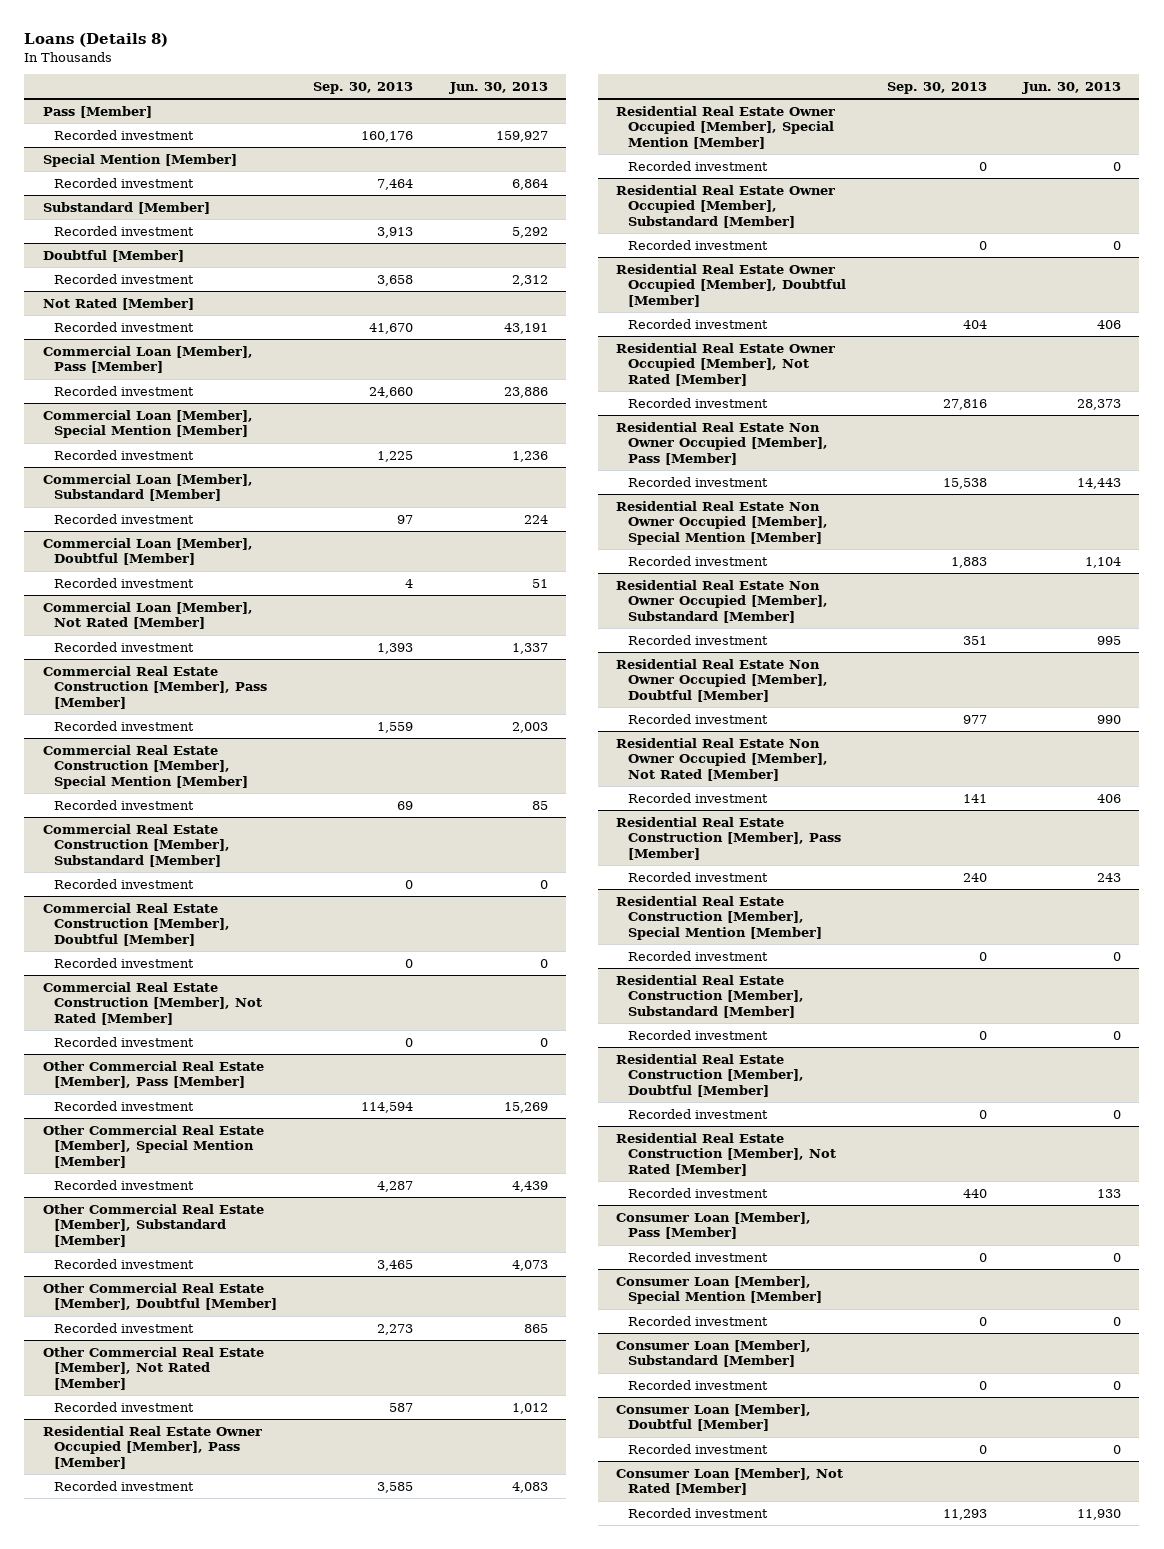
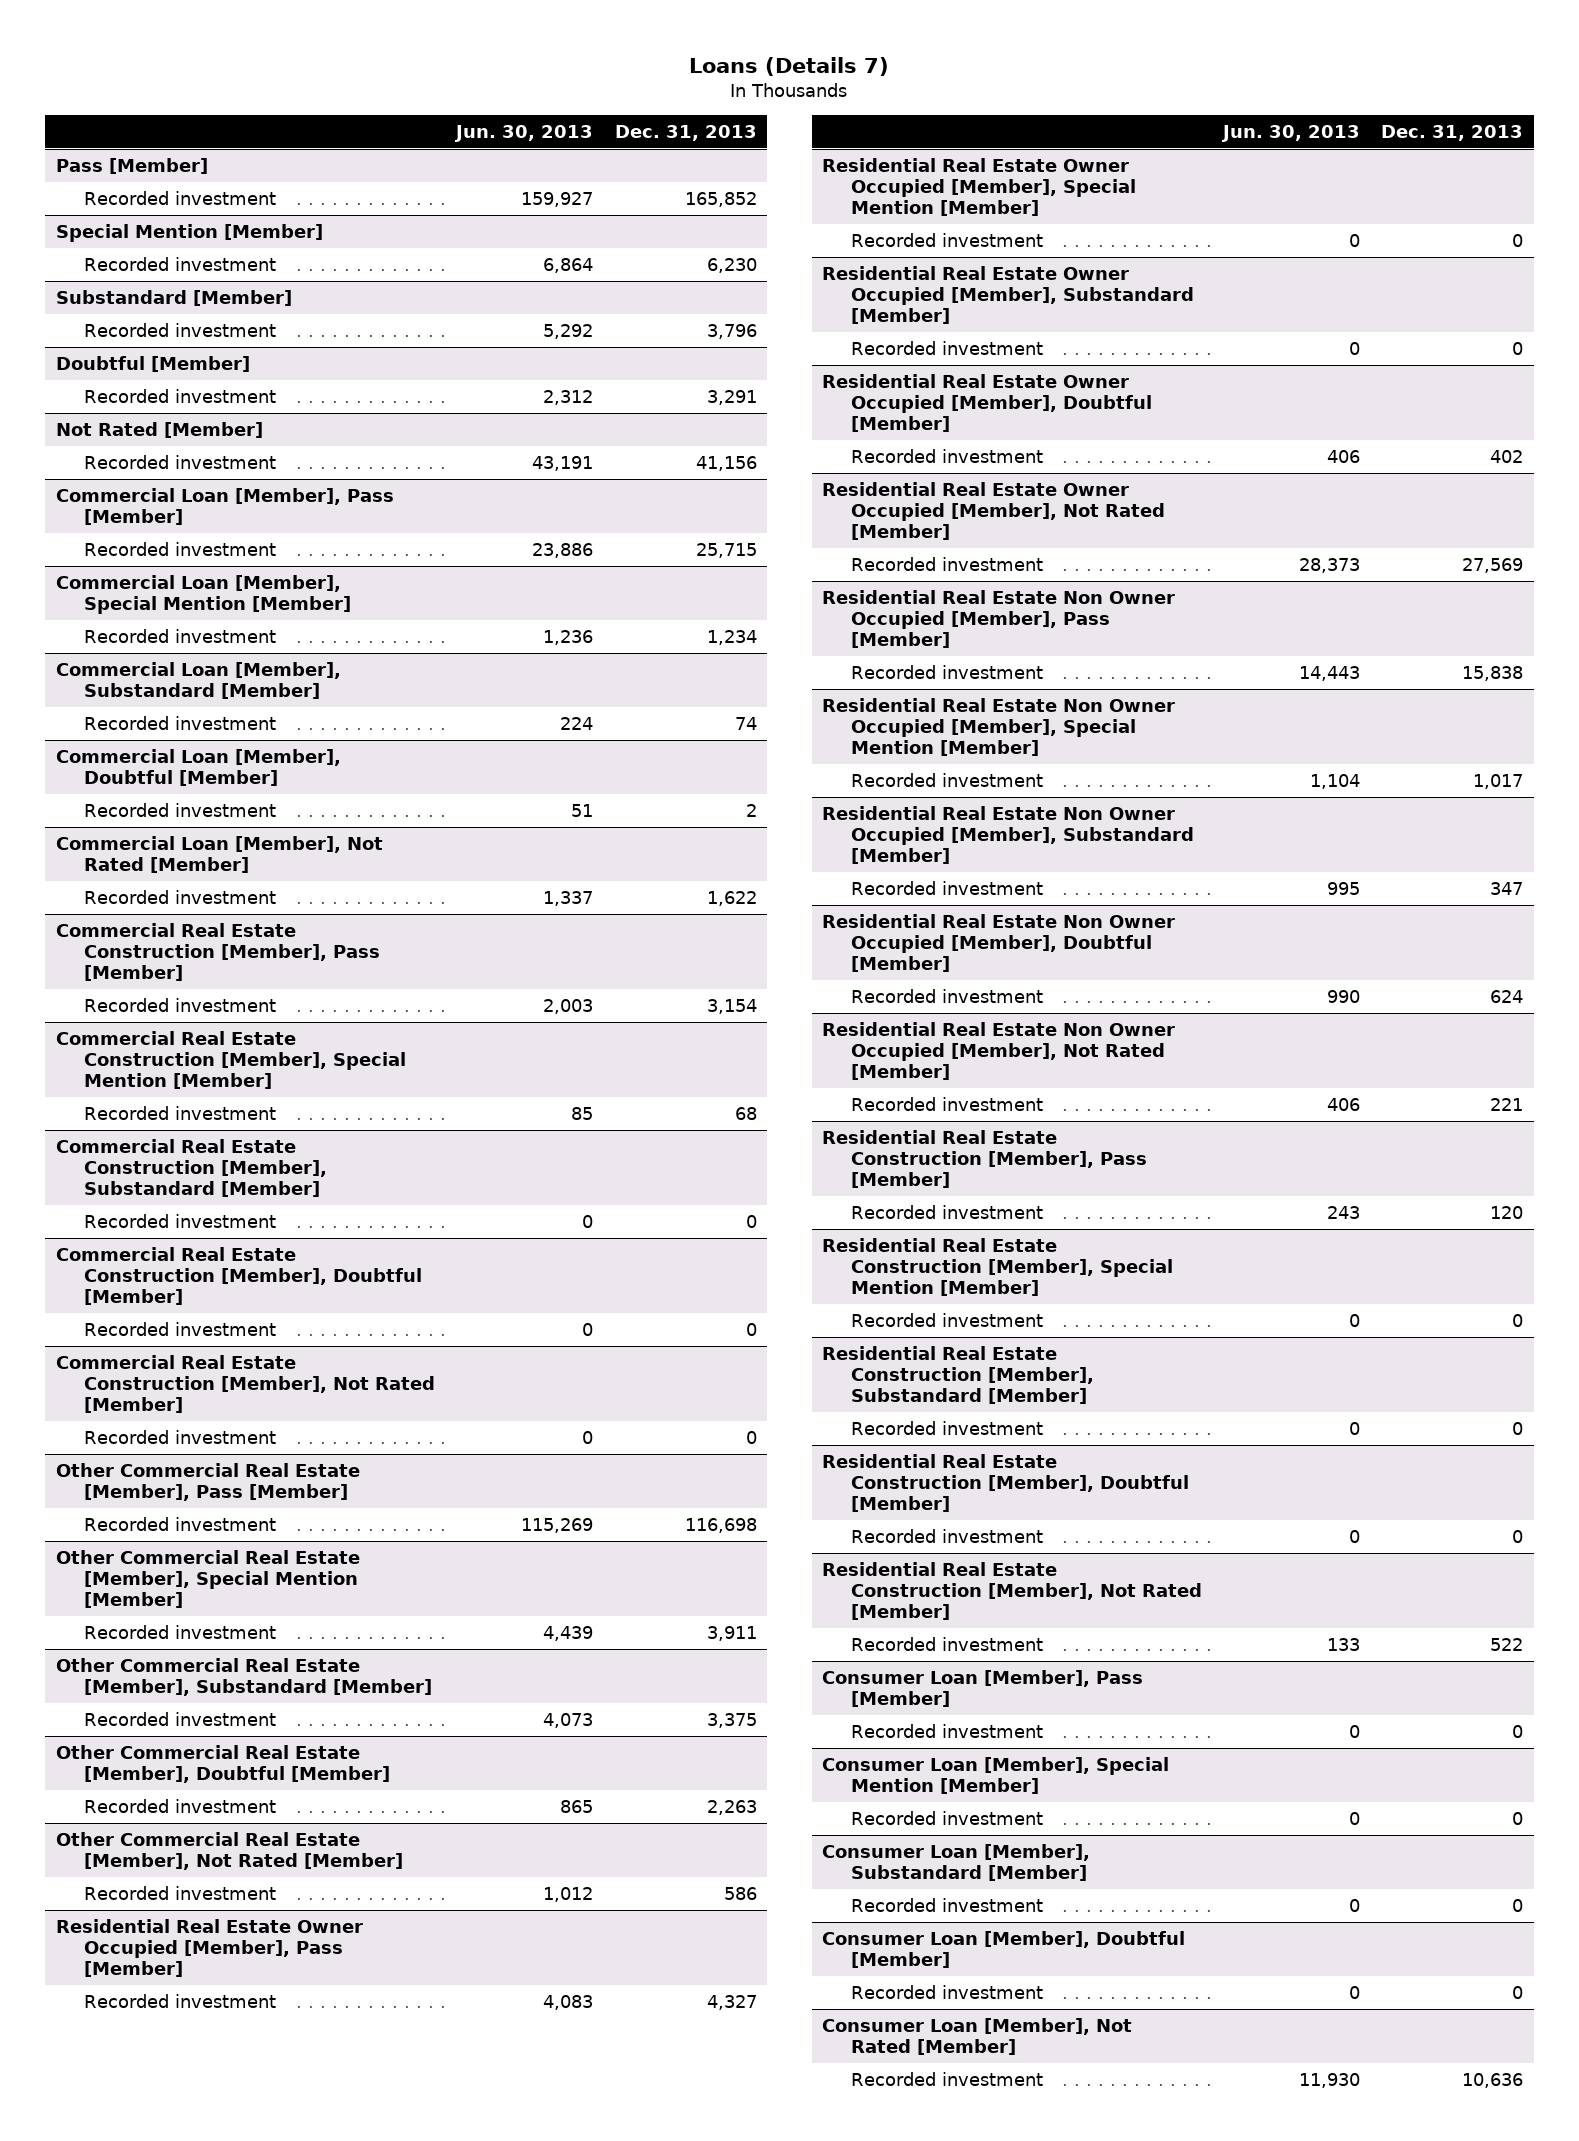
- Loans (Details 8)
+ Loans (Details 7)
- | Sep. 30, 2013 | Jun. 30, 2013
+ | Jun. 30, 2013 | Dec. 31, 2013
@ Other Commercial Real Estate [Member], Pass [Member]
- Recorded investment | 114,594 | 15,269
+ Recorded investment | 115,269 | 116,698

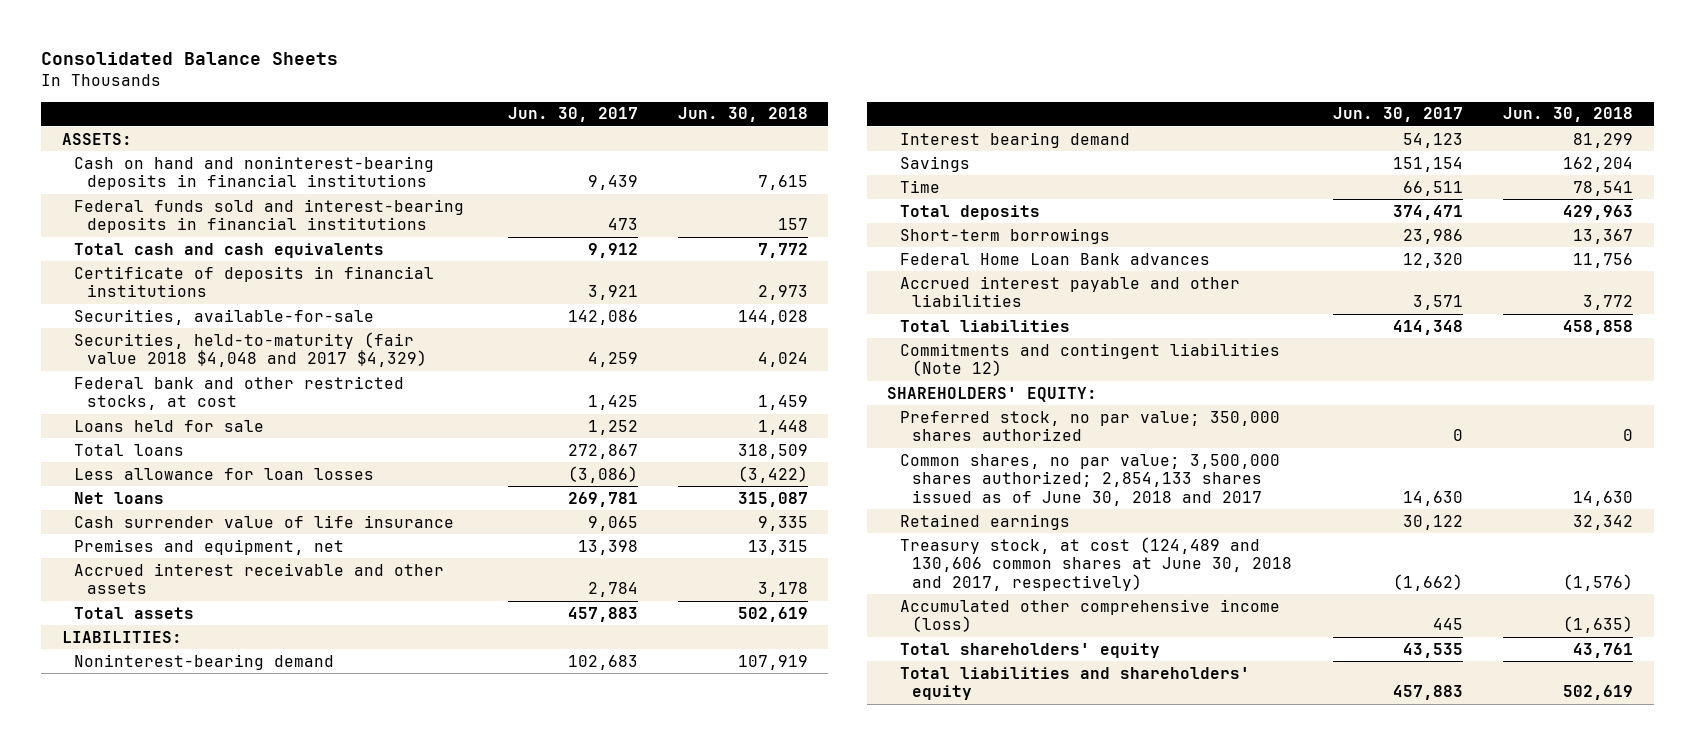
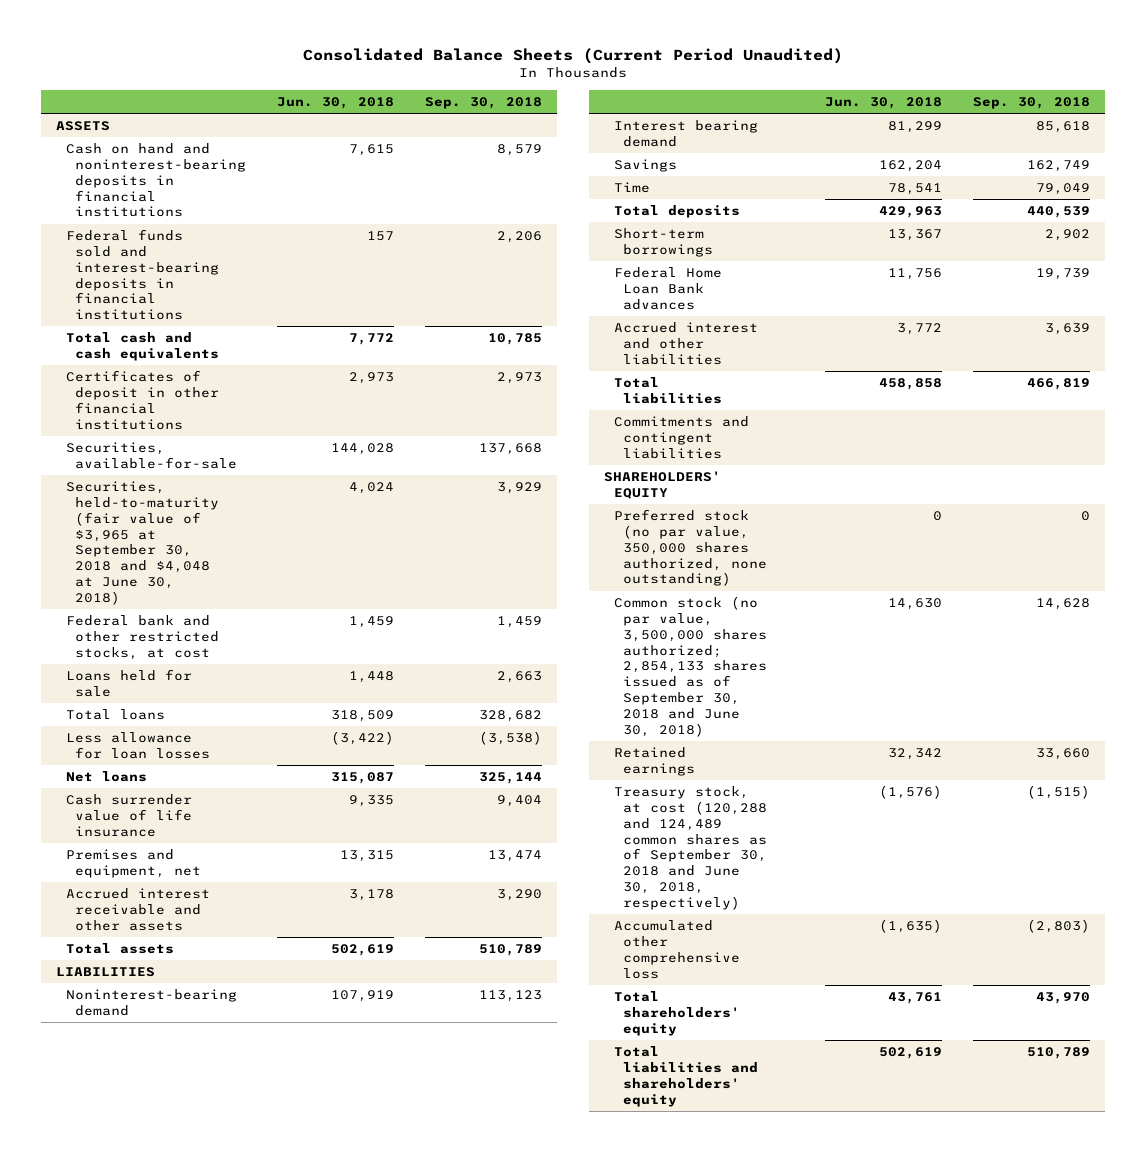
- Consolidated Balance Sheets
+ Consolidated Balance Sheets (Current Period Unaudited)
- | Jun. 30, 2017 | Jun. 30, 2018
+ | Jun. 30, 2018 | Sep. 30, 2018
- ASSETS:
+ ASSETS
- Certificate of deposits in financial institutions | 3,921 | 2,973
+ Certificates of deposit in other financial institutions | 2,973 | 2,973
- Securities, held-to-maturity (fair value 2018 $4,048 and 2017 $4,329) | 4,259 | 4,024
+ Securities, held-to-maturity (fair value of $3,965 at September 30, 2018 and $4,048 at June 30, 2018) | 4,024 | 3,929
- LIABILITIES:
+ LIABILITIES
- Accrued interest payable and other liabilities | 3,571 | 3,772
+ Accrued interest and other liabilities | 3,772 | 3,639
- Commitments and contingent liabilities (Note 12)
- SHAREHOLDERS' EQUITY:
- Preferred stock, no par value; 350,000 shares authorized | 0 | 0
- Common shares, no par value; 3,500,000 shares authorized; 2,854,133 shares issued as of June 30, 2018 and 2017 | 14,630 | 14,630
+ Commitments and contingent liabilities
+ SHAREHOLDERS' EQUITY
+ Preferred stock (no par value, 350,000 shares authorized, none outstanding) | 0 | 0
+ Common stock (no par value, 3,500,000 shares authorized; 2,854,133 shares issued as of September 30, 2018 and June 30, 2018) | 14,630 | 14,628
- Treasury stock, at cost (124,489 and 130,606 common shares at June 30, 2018 and 2017, respectively) | (1,662) | (1,576)
- Accumulated other comprehensive income (loss) | 445 | (1,635)
+ Treasury stock, at cost (120,288 and 124,489 common shares as of September 30, 2018 and June 30, 2018, respectively) | (1,576) | (1,515)
+ Accumulated other comprehensive loss | (1,635) | (2,803)

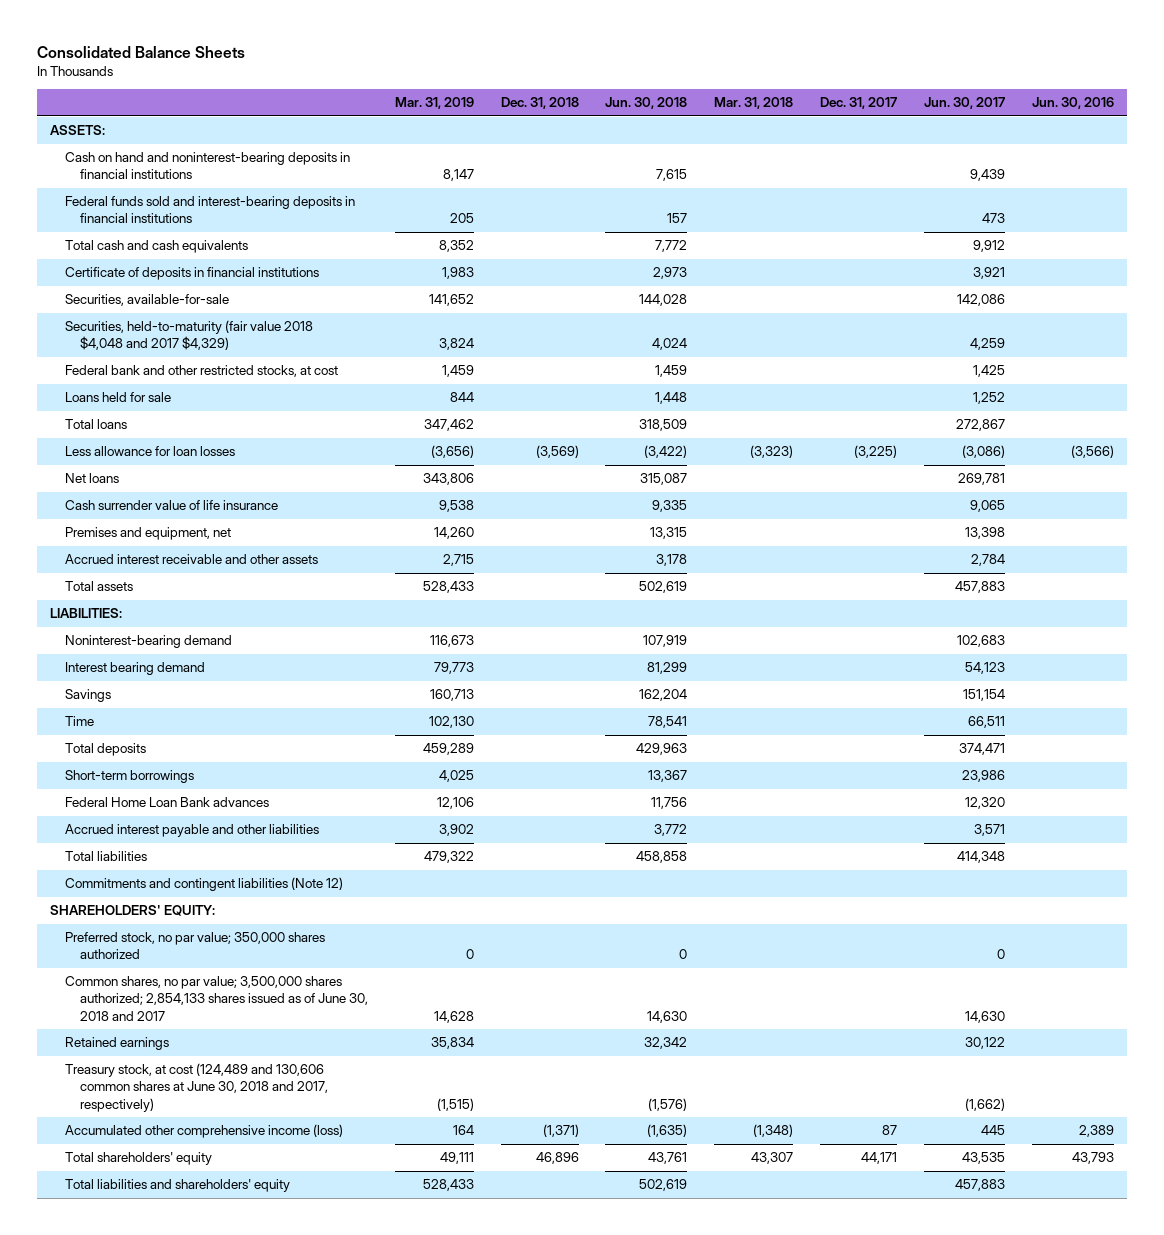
- Consolidated Balance Sheets (Current Period Unaudited)
+ Consolidated Balance Sheets
- | Jun. 30, 2018 | Sep. 30, 2018
+ | Mar. 31, 2019 | Dec. 31, 2018 | Jun. 30, 2018 | Mar. 31, 2018 | Dec. 31, 2017 | Jun. 30, 2017 | Jun. 30, 2016
- ASSETS
+ ASSETS:
- Certificates of deposit in other financial institutions | 2,973 | 2,973
+ Certificate of deposits in financial institutions | 1,983 | | 2,973 | | | 3,921 |
- Securities, held-to-maturity (fair value of $3,965 at September 30, 2018 and $4,048 at June 30, 2018) | 4,024 | 3,929
+ Securities, held-to-maturity (fair value 2018 $4,048 and 2017 $4,329) | 3,824 | | 4,024 | | | 4,259 |
- LIABILITIES
+ LIABILITIES:
- Accrued interest and other liabilities | 3,772 | 3,639
+ Accrued interest payable and other liabilities | 3,902 | | 3,772 | | | 3,571 |
- Commitments and contingent liabilities
- SHAREHOLDERS' EQUITY
- Preferred stock (no par value, 350,000 shares authorized, none outstanding) | 0 | 0
- Common stock (no par value, 3,500,000 shares authorized; 2,854,133 shares issued as of September 30, 2018 and June 30, 2018) | 14,630 | 14,628
+ Commitments and contingent liabilities (Note 12)
+ SHAREHOLDERS' EQUITY:
+ Preferred stock, no par value; 350,000 shares authorized | 0 | | 0 | | | 0 |
+ Common shares, no par value; 3,500,000 shares authorized; 2,854,133 shares issued as of June 30, 2018 and 2017 | 14,628 | | 14,630 | | | 14,630 |
- Treasury stock, at cost (120,288 and 124,489 common shares as of September 30, 2018 and June 30, 2018, respectively) | (1,576) | (1,515)
- Accumulated other comprehensive loss | (1,635) | (2,803)
+ Treasury stock, at cost (124,489 and 130,606 common shares at June 30, 2018 and 2017, respectively) | (1,515) | | (1,576) | | | (1,662) |
+ Accumulated other comprehensive income (loss) | 164 | (1,371) | (1,635) | (1,348) | 87 | 445 | 2,389

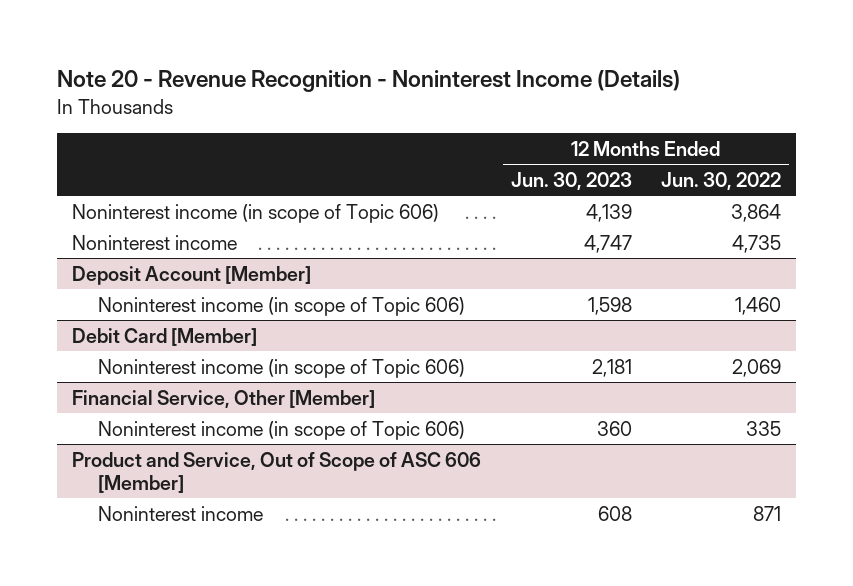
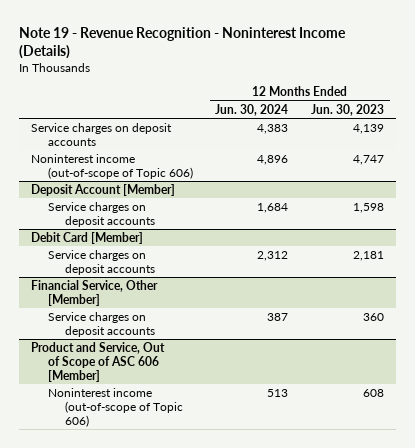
- Note 20 - Revenue Recognition - Noninterest Income (Details)
+ Note 19 - Revenue Recognition - Noninterest Income (Details)
- | 12 Months Ended Jun. 30, 2023 | 12 Months Ended Jun. 30, 2022
+ | 12 Months Ended Jun. 30, 2024 | 12 Months Ended Jun. 30, 2023
- Noninterest income (in scope of Topic 606) | 4,139 | 3,864
- Noninterest income | 4,747 | 4,735
+ Service charges on deposit accounts | 4,383 | 4,139
+ Noninterest income (out-of-scope of Topic 606) | 4,896 | 4,747
@ Deposit Account [Member]
- Noninterest income (in scope of Topic 606) | 1,598 | 1,460
+ Service charges on deposit accounts | 1,684 | 1,598
@ Debit Card [Member]
- Noninterest income (in scope of Topic 606) | 2,181 | 2,069
+ Service charges on deposit accounts | 2,312 | 2,181
@ Financial Service, Other [Member]
- Noninterest income (in scope of Topic 606) | 360 | 335
+ Service charges on deposit accounts | 387 | 360
@ Product and Service, Out of Scope of ASC 606 [Member]
- Noninterest income | 608 | 871
+ Noninterest income (out-of-scope of Topic 606) | 513 | 608

